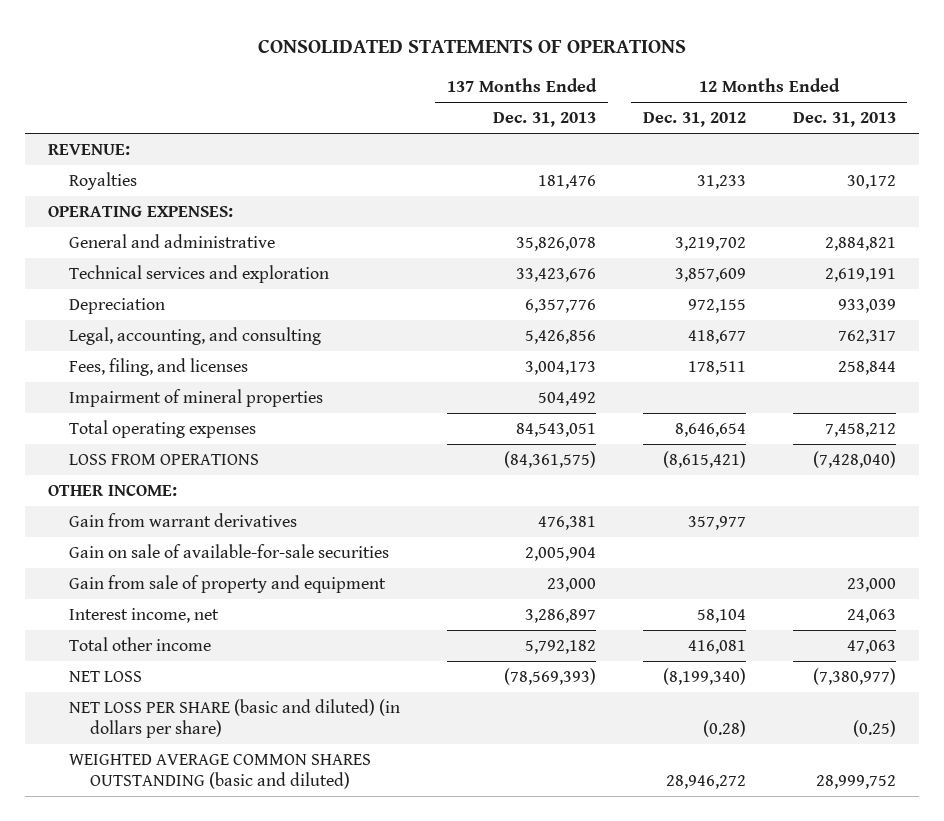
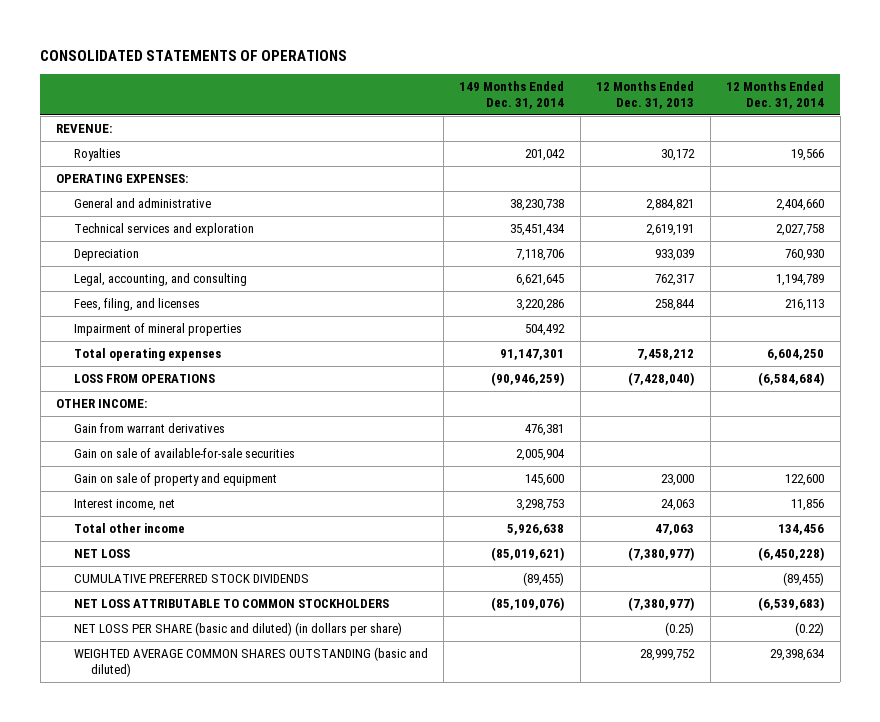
- | 137 Months Ended Dec. 31, 2013 | 12 Months Ended Dec. 31, 2012 | 12 Months Ended Dec. 31, 2013
+ | 149 Months Ended Dec. 31, 2014 | 12 Months Ended Dec. 31, 2013 | 12 Months Ended Dec. 31, 2014
- Gain from sale of property and equipment | 23,000 | | 23,000
+ Gain on sale of property and equipment | 145,600 | 23,000 | 122,600
+ CUMULATIVE PREFERRED STOCK DIVIDENDS | (89,455) | | (89,455)
+ NET LOSS ATTRIBUTABLE TO COMMON STOCKHOLDERS | (85,109,076) | (7,380,977) | (6,539,683)

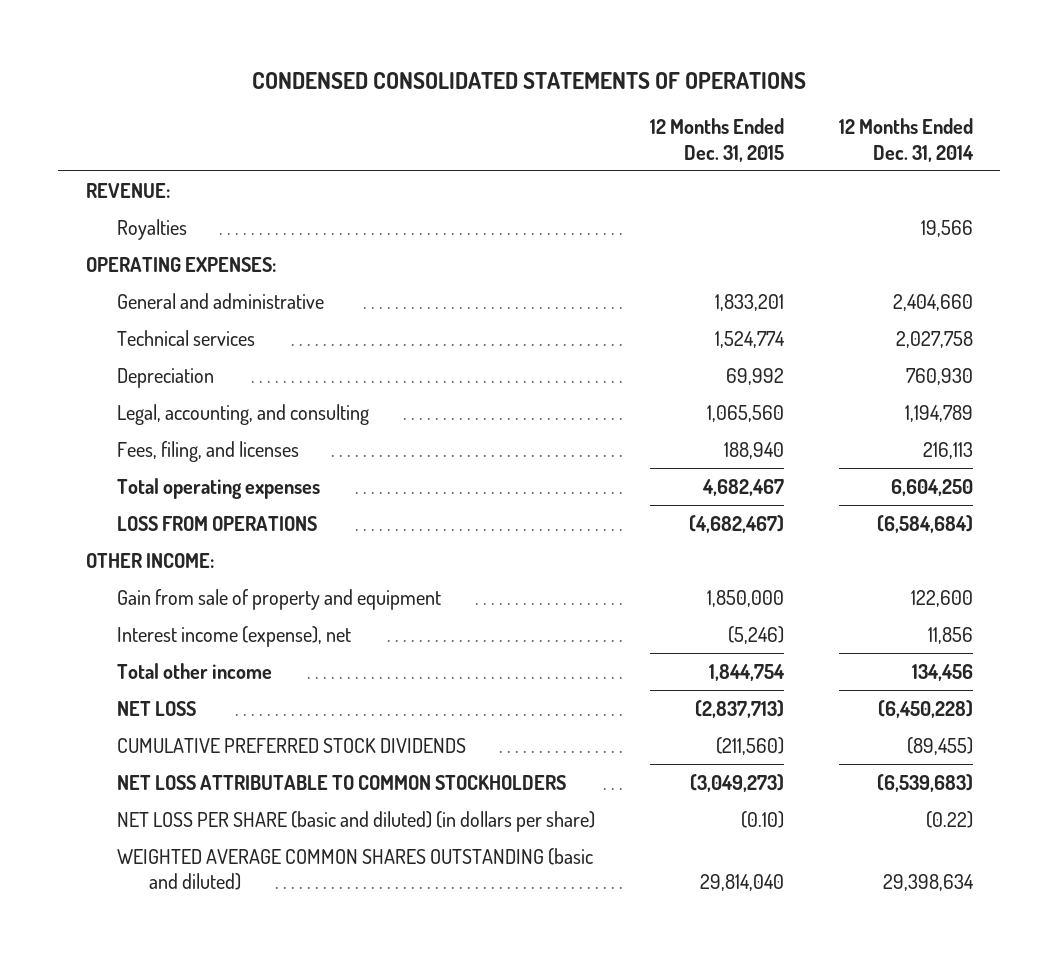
- CONSOLIDATED STATEMENTS OF OPERATIONS
+ CONDENSED CONSOLIDATED STATEMENTS OF OPERATIONS
- | 149 Months Ended Dec. 31, 2014 | 12 Months Ended Dec. 31, 2013 | 12 Months Ended Dec. 31, 2014
+ | 12 Months Ended Dec. 31, 2015 | 12 Months Ended Dec. 31, 2014
- Technical services and exploration | 35,451,434 | 2,619,191 | 2,027,758
+ Technical services | 1,524,774 | 2,027,758
- Impairment of mineral properties | 504,492 | |
- Gain from warrant derivatives | 476,381 | |
- Gain on sale of available-for-sale securities | 2,005,904 | |
- Gain on sale of property and equipment | 145,600 | 23,000 | 122,600
- Interest income, net | 3,298,753 | 24,063 | 11,856
+ Gain from sale of property and equipment | 1,850,000 | 122,600
+ Interest income (expense), net | (5,246) | 11,856

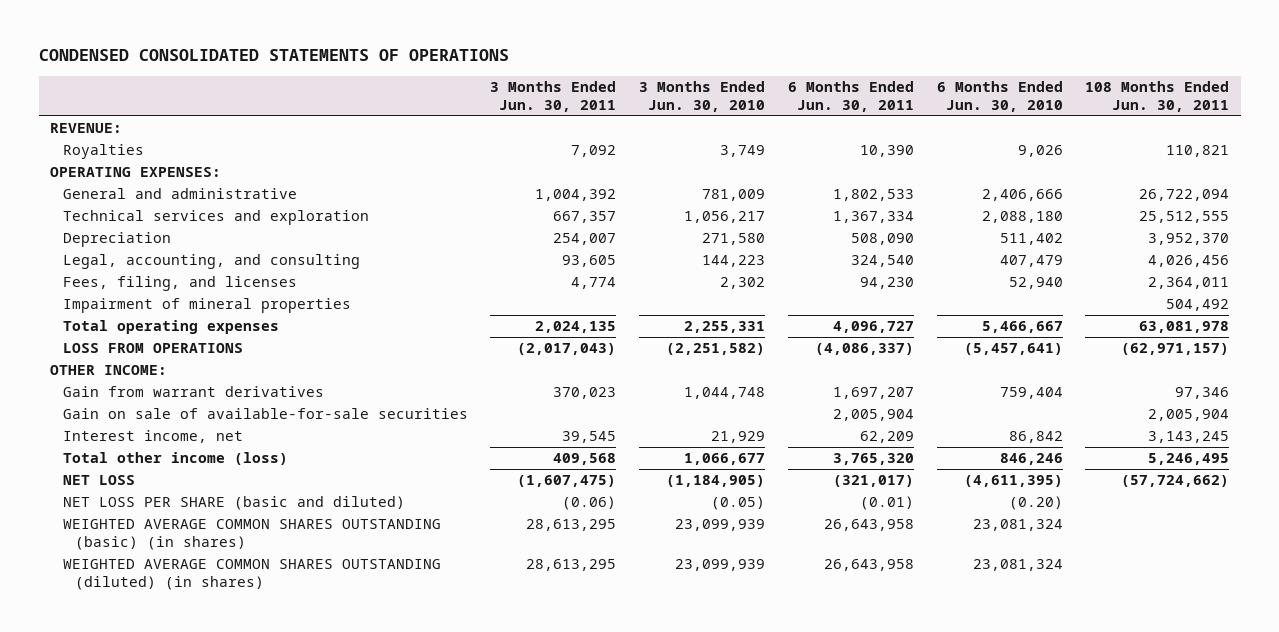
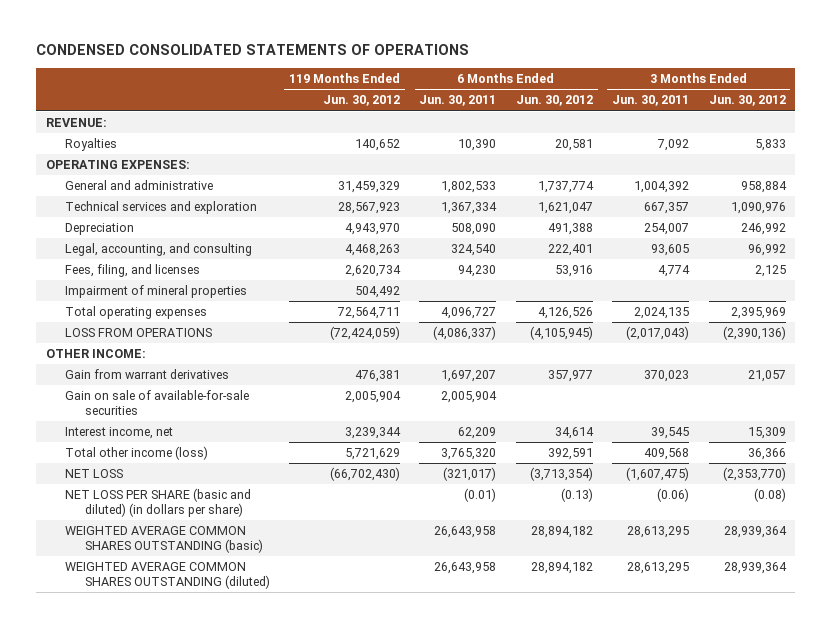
- | 3 Months Ended Jun. 30, 2011 | 3 Months Ended Jun. 30, 2010 | 6 Months Ended Jun. 30, 2011 | 6 Months Ended Jun. 30, 2010 | 108 Months Ended Jun. 30, 2011
+ | 119 Months Ended Jun. 30, 2012 | 6 Months Ended Jun. 30, 2011 | 6 Months Ended Jun. 30, 2012 | 3 Months Ended Jun. 30, 2011 | 3 Months Ended Jun. 30, 2012
- NET LOSS PER SHARE (basic and diluted) | (0.06) | (0.05) | (0.01) | (0.20) |
- WEIGHTED AVERAGE COMMON SHARES OUTSTANDING (basic) (in shares) | 28,613,295 | 23,099,939 | 26,643,958 | 23,081,324 |
- WEIGHTED AVERAGE COMMON SHARES OUTSTANDING (diluted) (in shares) | 28,613,295 | 23,099,939 | 26,643,958 | 23,081,324 |
+ NET LOSS PER SHARE (basic and diluted) (in dollars per share) | | (0.01) | (0.13) | (0.06) | (0.08)
+ WEIGHTED AVERAGE COMMON SHARES OUTSTANDING (basic) | | 26,643,958 | 28,894,182 | 28,613,295 | 28,939,364
+ WEIGHTED AVERAGE COMMON SHARES OUTSTANDING (diluted) | | 26,643,958 | 28,894,182 | 28,613,295 | 28,939,364

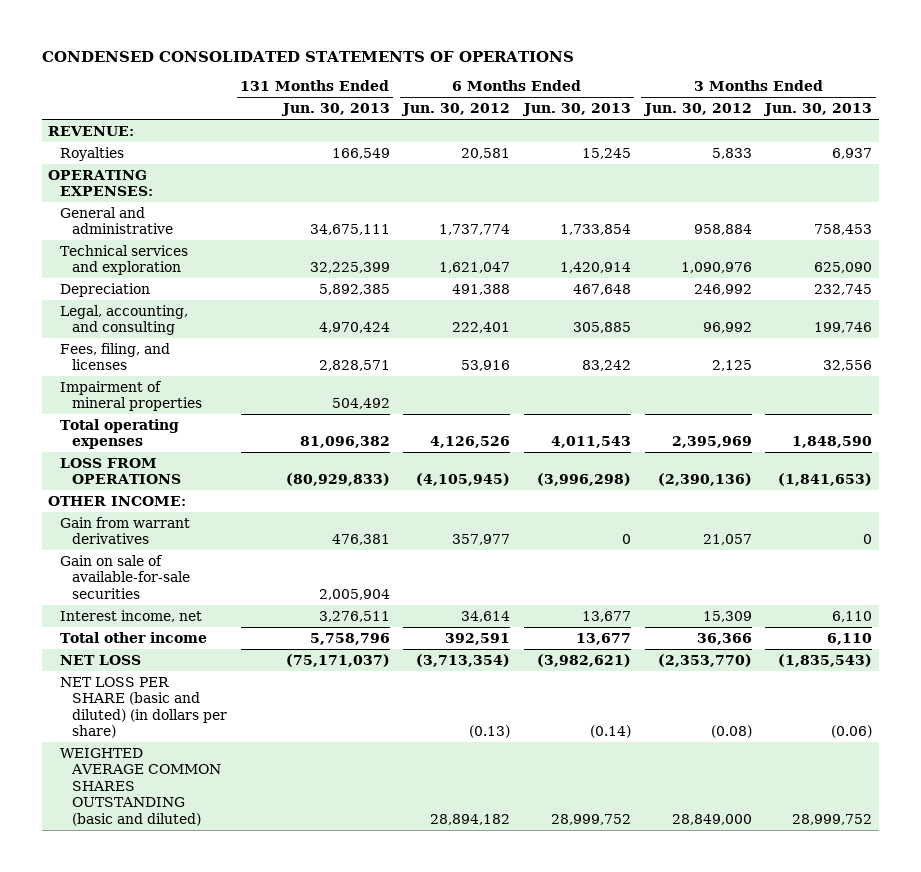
- | 119 Months Ended Jun. 30, 2012 | 6 Months Ended Jun. 30, 2011 | 6 Months Ended Jun. 30, 2012 | 3 Months Ended Jun. 30, 2011 | 3 Months Ended Jun. 30, 2012
+ | 131 Months Ended Jun. 30, 2013 | 6 Months Ended Jun. 30, 2012 | 6 Months Ended Jun. 30, 2013 | 3 Months Ended Jun. 30, 2012 | 3 Months Ended Jun. 30, 2013
- Total other income (loss) | 5,721,629 | 3,765,320 | 392,591 | 409,568 | 36,366
+ Total other income | 5,758,796 | 392,591 | 13,677 | 36,366 | 6,110
- WEIGHTED AVERAGE COMMON SHARES OUTSTANDING (basic) | | 26,643,958 | 28,894,182 | 28,613,295 | 28,939,364
- WEIGHTED AVERAGE COMMON SHARES OUTSTANDING (diluted) | | 26,643,958 | 28,894,182 | 28,613,295 | 28,939,364
+ WEIGHTED AVERAGE COMMON SHARES OUTSTANDING (basic and diluted) | | 28,894,182 | 28,999,752 | 28,849,000 | 28,999,752

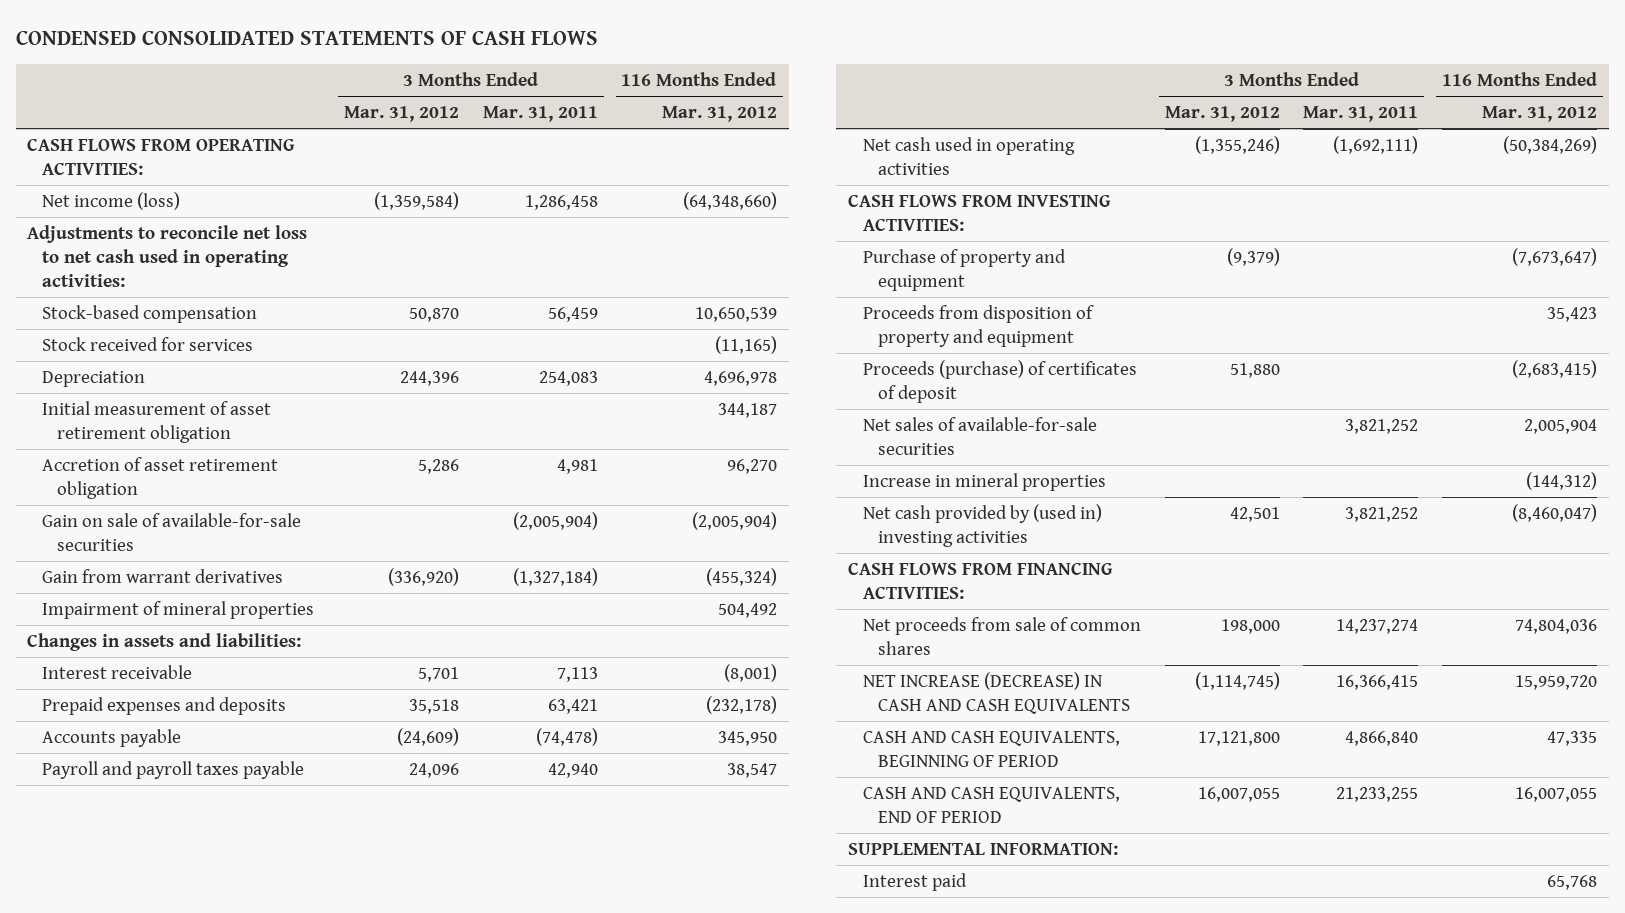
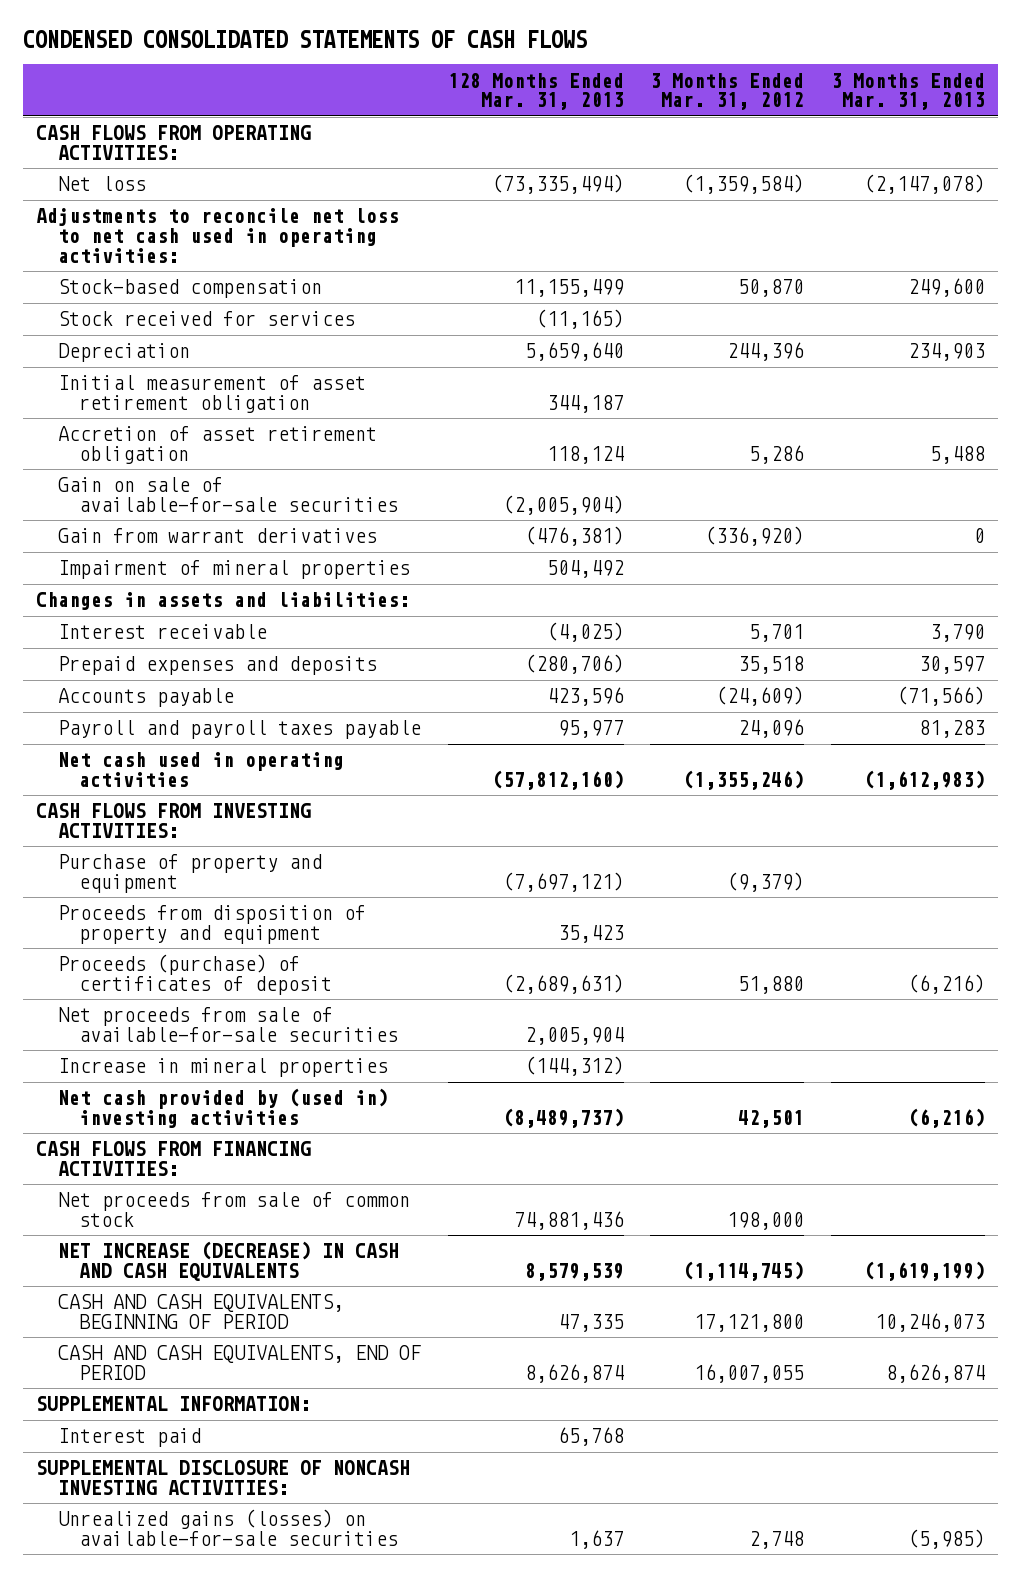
- | 3 Months Ended Mar. 31, 2012 | 3 Months Ended Mar. 31, 2011 | 116 Months Ended Mar. 31, 2012
+ | 128 Months Ended Mar. 31, 2013 | 3 Months Ended Mar. 31, 2012 | 3 Months Ended Mar. 31, 2013
- Net income (loss) | (1,359,584) | 1,286,458 | (64,348,660)
+ Net loss | (73,335,494) | (1,359,584) | (2,147,078)
- Net sales of available-for-sale securities | | 3,821,252 | 2,005,904
+ Net proceeds from sale of available-for-sale securities | 2,005,904 | |
- Net proceeds from sale of common shares | 198,000 | 14,237,274 | 74,804,036
+ Net proceeds from sale of common stock | 74,881,436 | 198,000 |
+ SUPPLEMENTAL DISCLOSURE OF NONCASH INVESTING ACTIVITIES:
+ Unrealized gains (losses) on available-for-sale securities | 1,637 | 2,748 | (5,985)

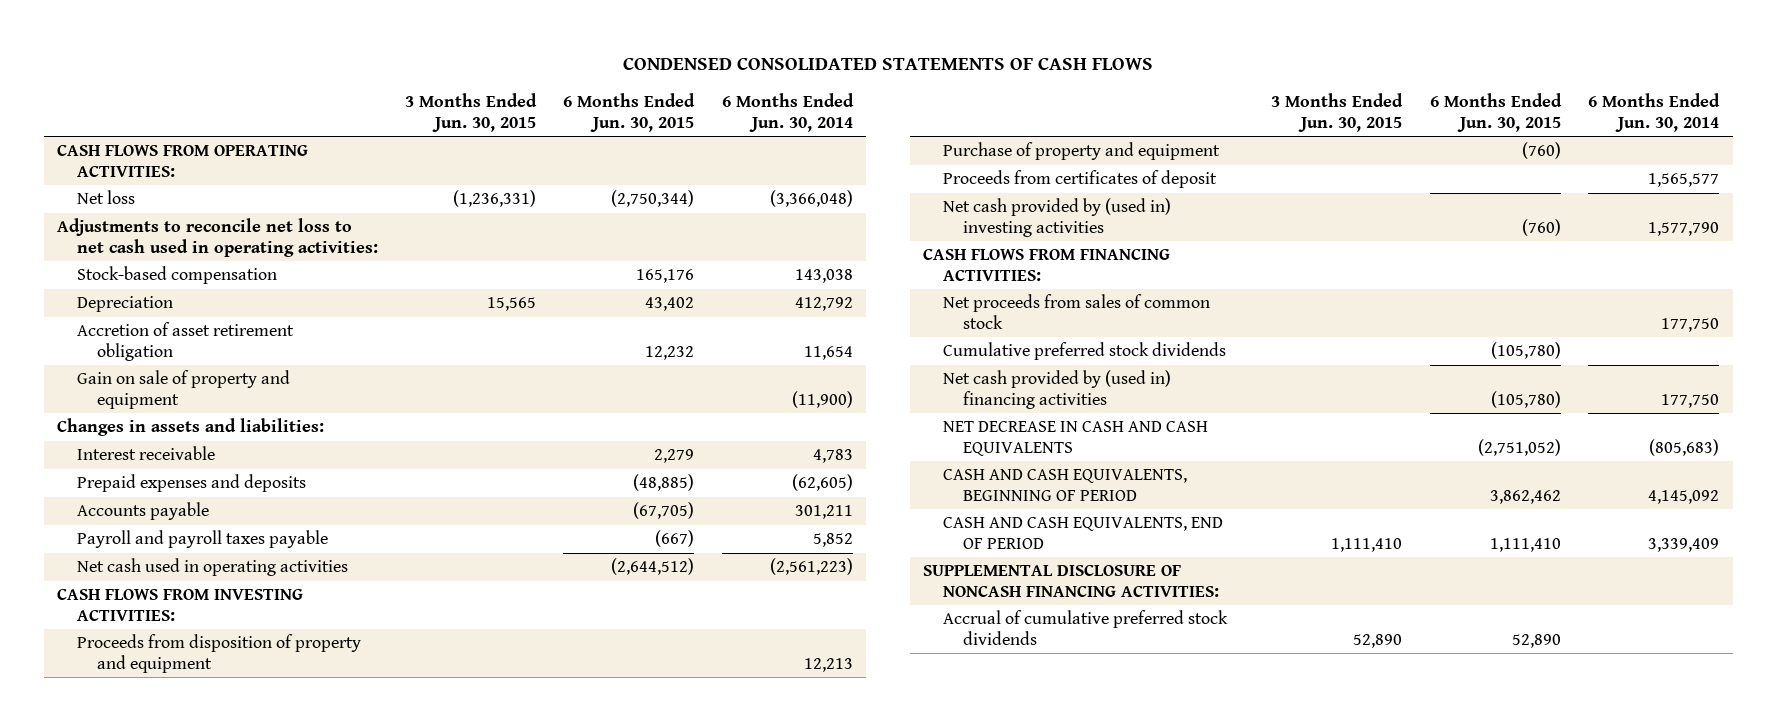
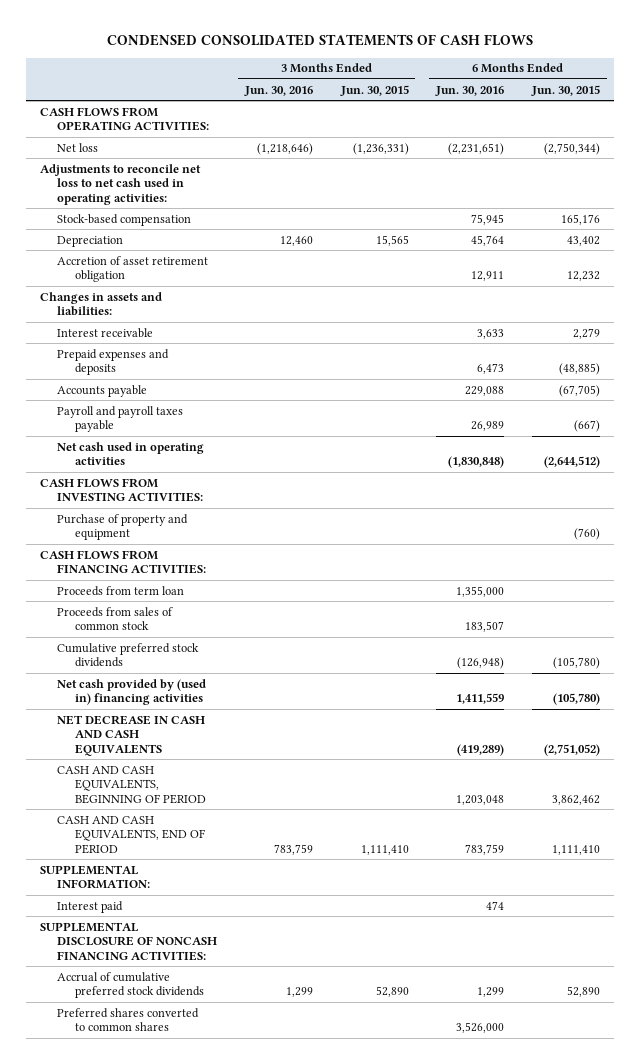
- | 3 Months Ended Jun. 30, 2015 | 6 Months Ended Jun. 30, 2015 | 6 Months Ended Jun. 30, 2014
+ | 3 Months Ended Jun. 30, 2016 | 3 Months Ended Jun. 30, 2015 | 6 Months Ended Jun. 30, 2016 | 6 Months Ended Jun. 30, 2015
- Gain on sale of property and equipment | | | (11,900)
- Proceeds from disposition of property and equipment | | | 12,213
- Proceeds from certificates of deposit | | | 1,565,577
- Net cash provided by (used in) investing activities | | (760) | 1,577,790
- Net proceeds from sales of common stock | | | 177,750
+ Proceeds from term loan | | | 1,355,000 |
+ Proceeds from sales of common stock | | | 183,507 |
+ SUPPLEMENTAL INFORMATION:
+ Interest paid | | | 474 |
+ Preferred shares converted to common shares | | | 3,526,000 |

